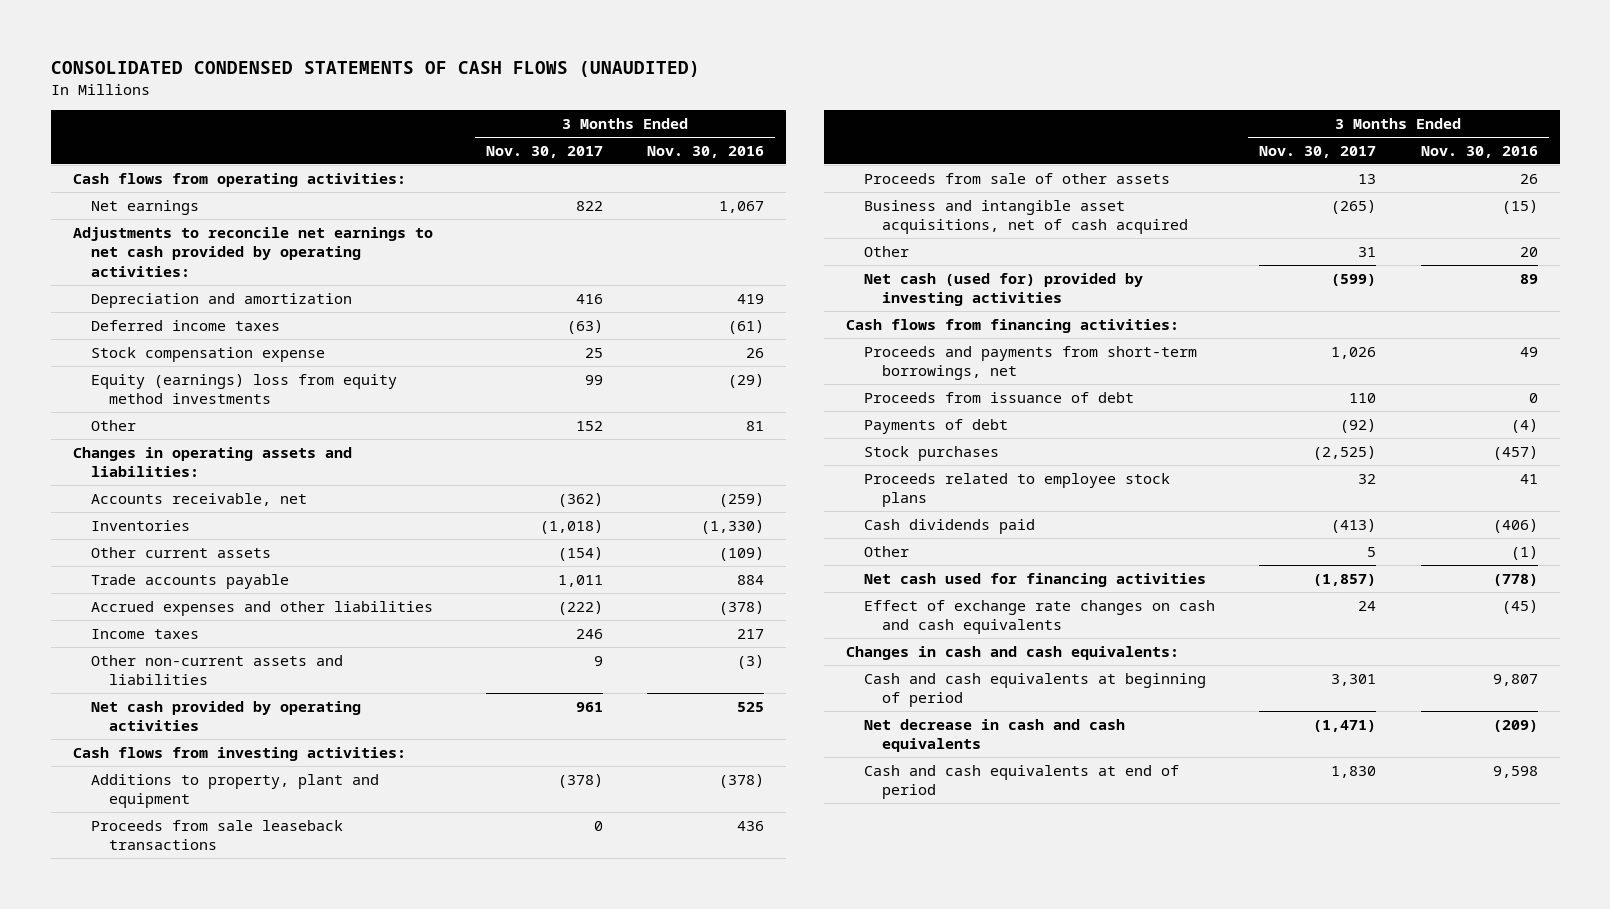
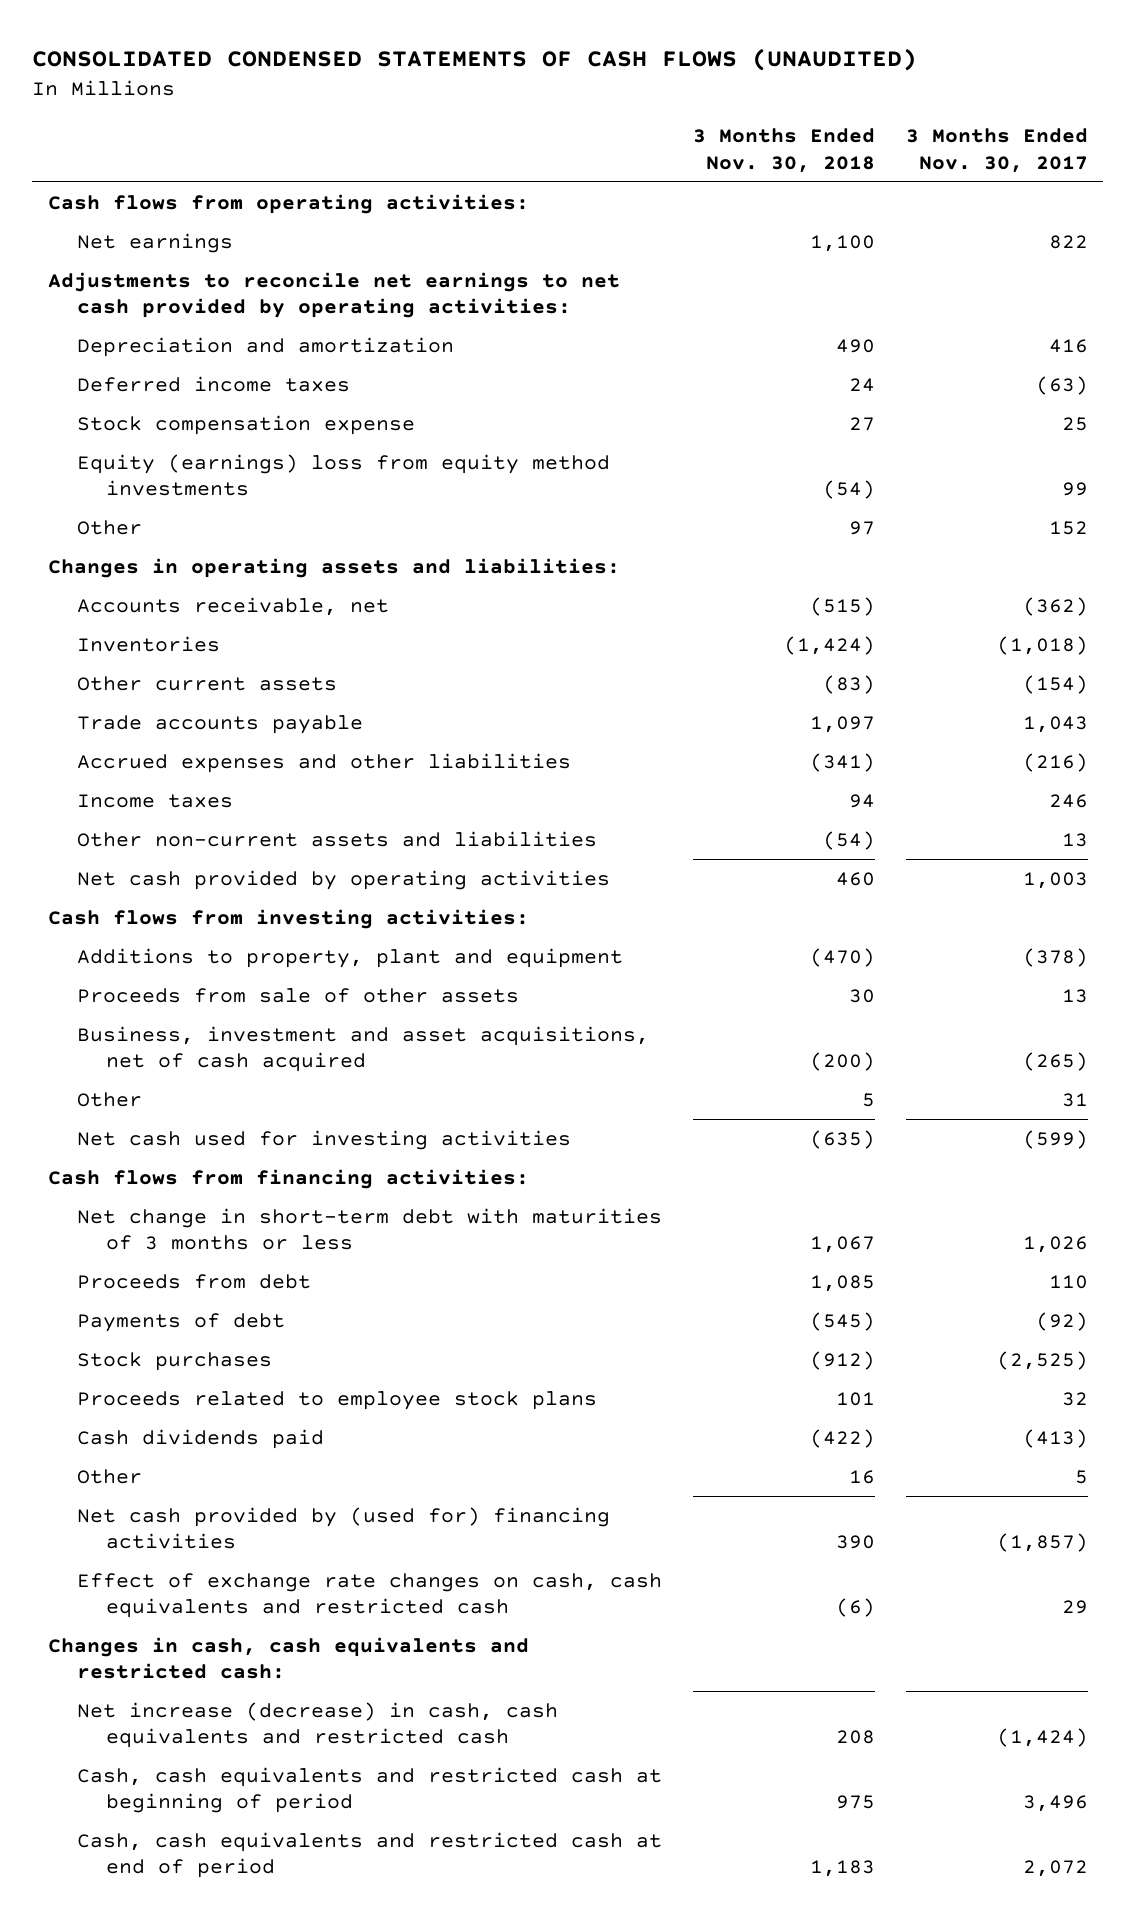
- | 3 Months Ended Nov. 30, 2017 | 3 Months Ended Nov. 30, 2016
+ | 3 Months Ended Nov. 30, 2018 | 3 Months Ended Nov. 30, 2017
- Trade accounts payable | 1,011 | 884
- Accrued expenses and other liabilities | (222) | (378)
+ Trade accounts payable | 1,097 | 1,043
+ Accrued expenses and other liabilities | (341) | (216)
- Other non-current assets and liabilities | 9 | (3)
- Net cash provided by operating activities | 961 | 525
+ Other non-current assets and liabilities | (54) | 13
+ Net cash provided by operating activities | 460 | 1,003
- Proceeds from sale leaseback transactions | 0 | 436
- Business and intangible asset acquisitions, net of cash acquired | (265) | (15)
+ Business, investment and asset acquisitions, net of cash acquired | (200) | (265)
- Net cash (used for) provided by investing activities | (599) | 89
+ Net cash used for investing activities | (635) | (599)
- Proceeds and payments from short-term borrowings, net | 1,026 | 49
- Proceeds from issuance of debt | 110 | 0
+ Net change in short-term debt with maturities of 3 months or less | 1,067 | 1,026
+ Proceeds from debt | 1,085 | 110
- Net cash used for financing activities | (1,857) | (778)
- Effect of exchange rate changes on cash and cash equivalents | 24 | (45)
- Changes in cash and cash equivalents:
- Cash and cash equivalents at beginning of period | 3,301 | 9,807
- Net decrease in cash and cash equivalents | (1,471) | (209)
- Cash and cash equivalents at end of period | 1,830 | 9,598
+ Net cash provided by (used for) financing activities | 390 | (1,857)
+ Effect of exchange rate changes on cash, cash equivalents and restricted cash | (6) | 29
+ Changes in cash, cash equivalents and restricted cash:
+ Net increase (decrease) in cash, cash equivalents and restricted cash | 208 | (1,424)
+ Cash, cash equivalents and restricted cash at beginning of period | 975 | 3,496
+ Cash, cash equivalents and restricted cash at end of period | 1,183 | 2,072

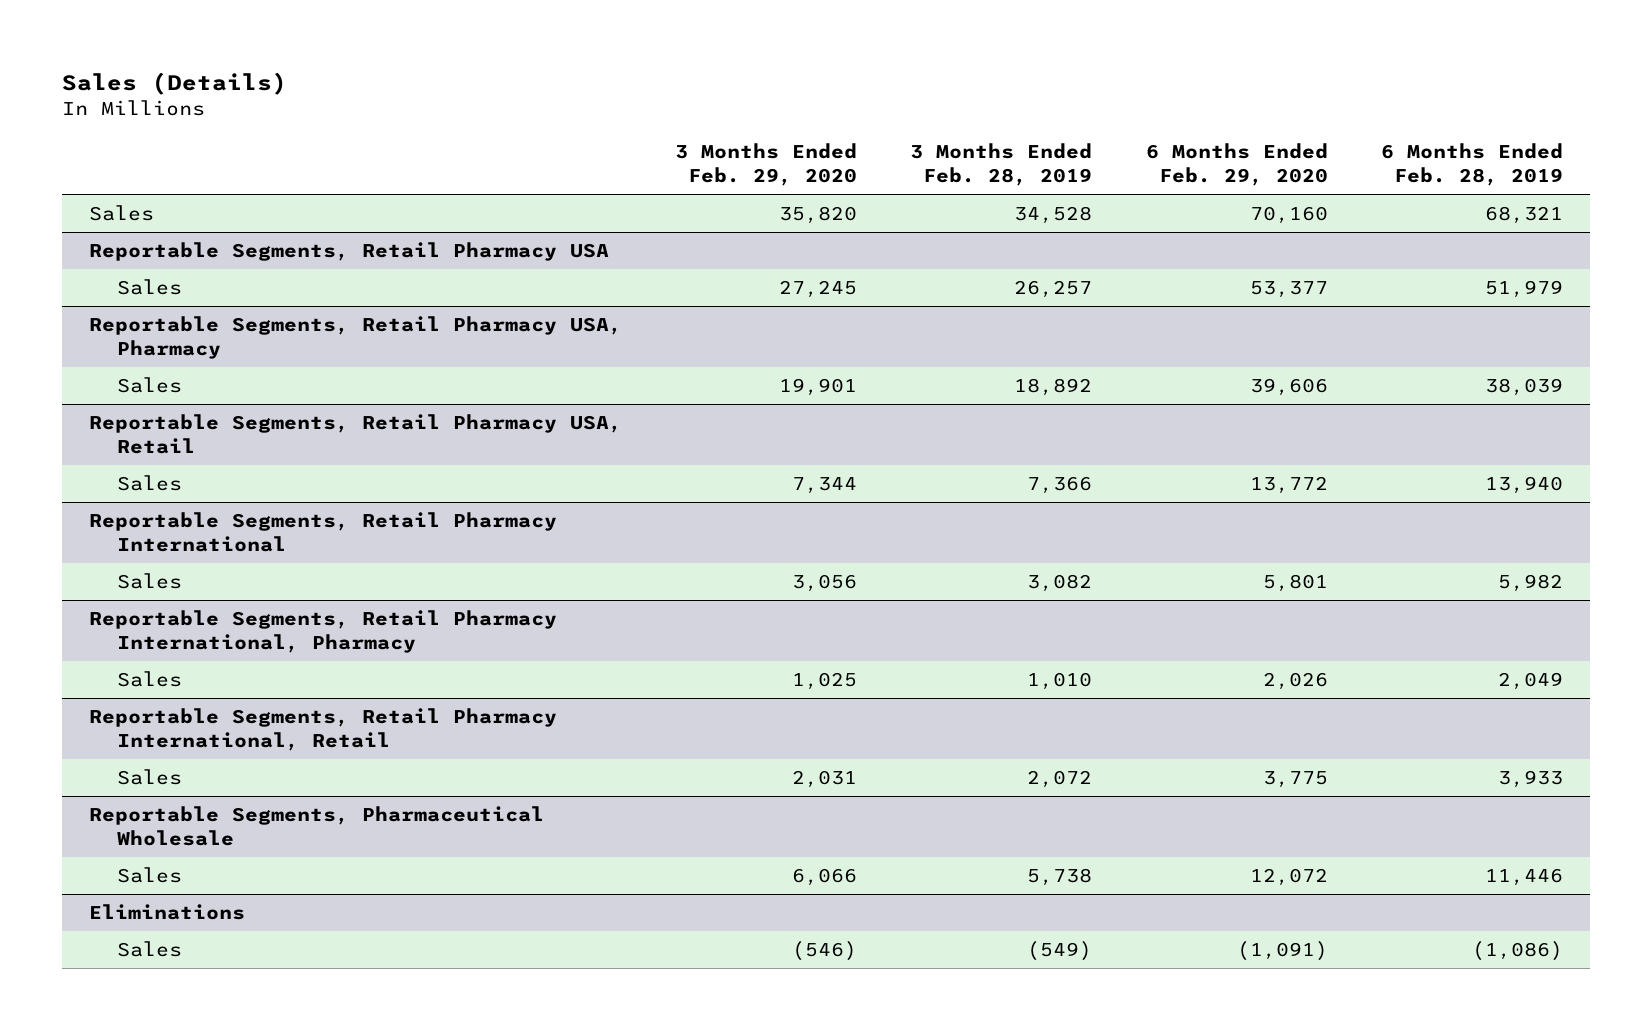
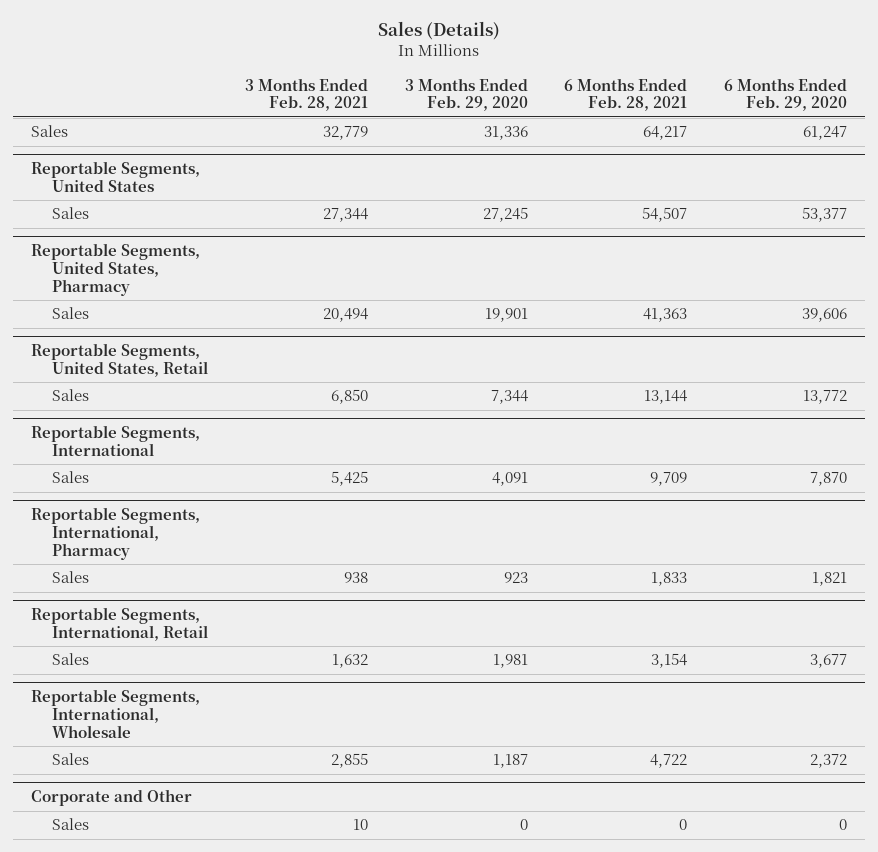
- | 3 Months Ended Feb. 29, 2020 | 3 Months Ended Feb. 28, 2019 | 6 Months Ended Feb. 29, 2020 | 6 Months Ended Feb. 28, 2019
+ | 3 Months Ended Feb. 28, 2021 | 3 Months Ended Feb. 29, 2020 | 6 Months Ended Feb. 28, 2021 | 6 Months Ended Feb. 29, 2020
- Sales | 35,820 | 34,528 | 70,160 | 68,321
- Reportable Segments, Retail Pharmacy USA
+ Sales | 32,779 | 31,336 | 64,217 | 61,247
+ Reportable Segments, United States
- Reportable Segments, Retail Pharmacy USA, Pharmacy
+ Reportable Segments, United States, Pharmacy
- Reportable Segments, Retail Pharmacy USA, Retail
+ Reportable Segments, United States, Retail
- Reportable Segments, Retail Pharmacy International
- Sales | 3,056 | 3,082 | 5,801 | 5,982
- Reportable Segments, Retail Pharmacy International, Pharmacy
- Sales | 1,025 | 1,010 | 2,026 | 2,049
- Reportable Segments, Retail Pharmacy International, Retail
- Sales | 2,031 | 2,072 | 3,775 | 3,933
- Reportable Segments, Pharmaceutical Wholesale
- Sales | 6,066 | 5,738 | 12,072 | 11,446
- Eliminations
- Sales | (546) | (549) | (1,091) | (1,086)
+ Reportable Segments, International
+ Sales | 5,425 | 4,091 | 9,709 | 7,870
+ Reportable Segments, International, Pharmacy
+ Sales | 938 | 923 | 1,833 | 1,821
+ Reportable Segments, International, Retail
+ Sales | 1,632 | 1,981 | 3,154 | 3,677
+ Reportable Segments, International, Wholesale
+ Sales | 2,855 | 1,187 | 4,722 | 2,372
+ Corporate and Other
+ Sales | 10 | 0 | 0 | 0

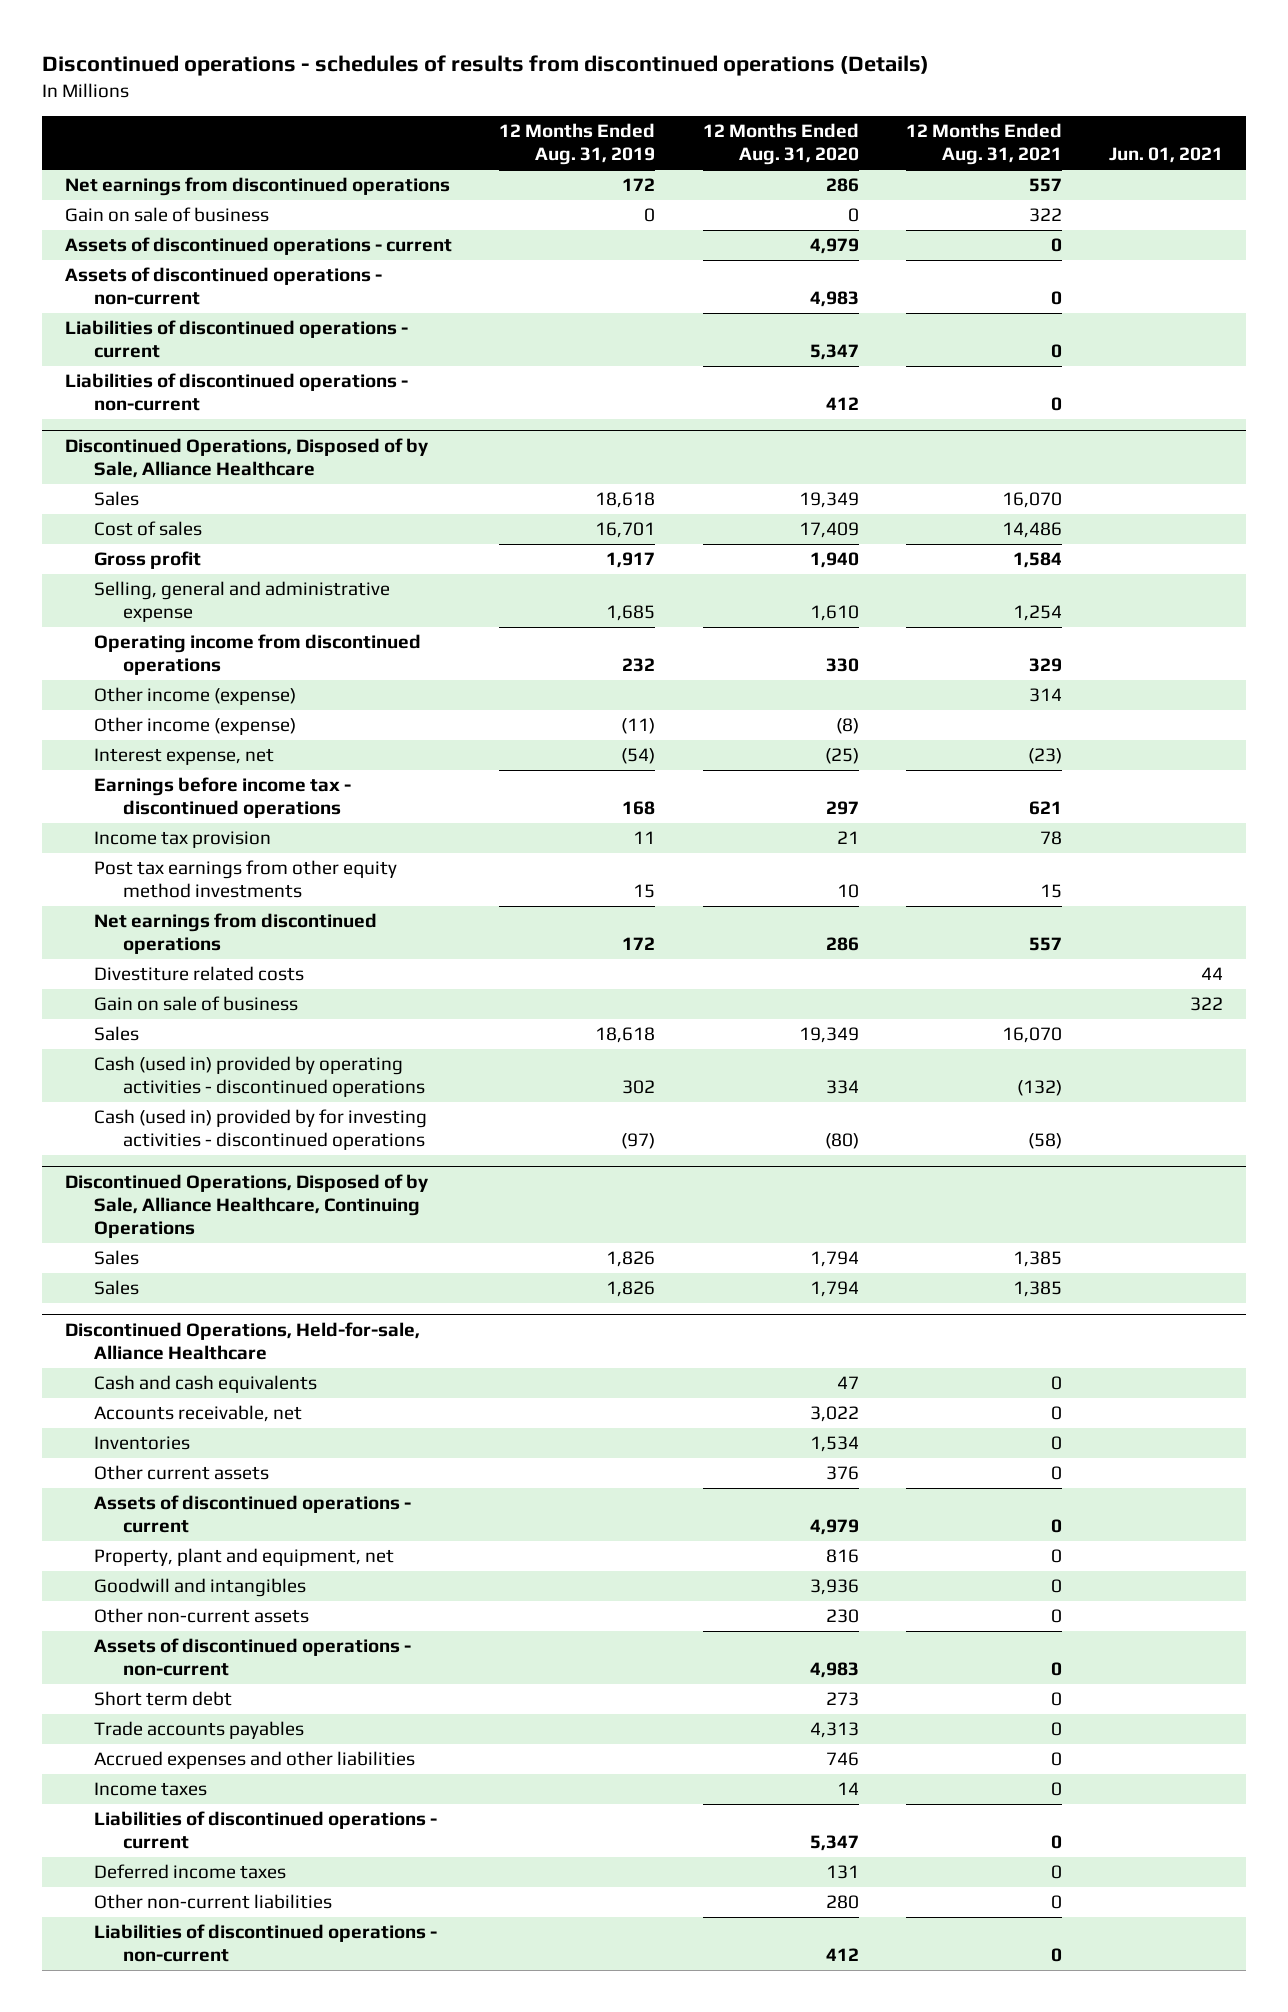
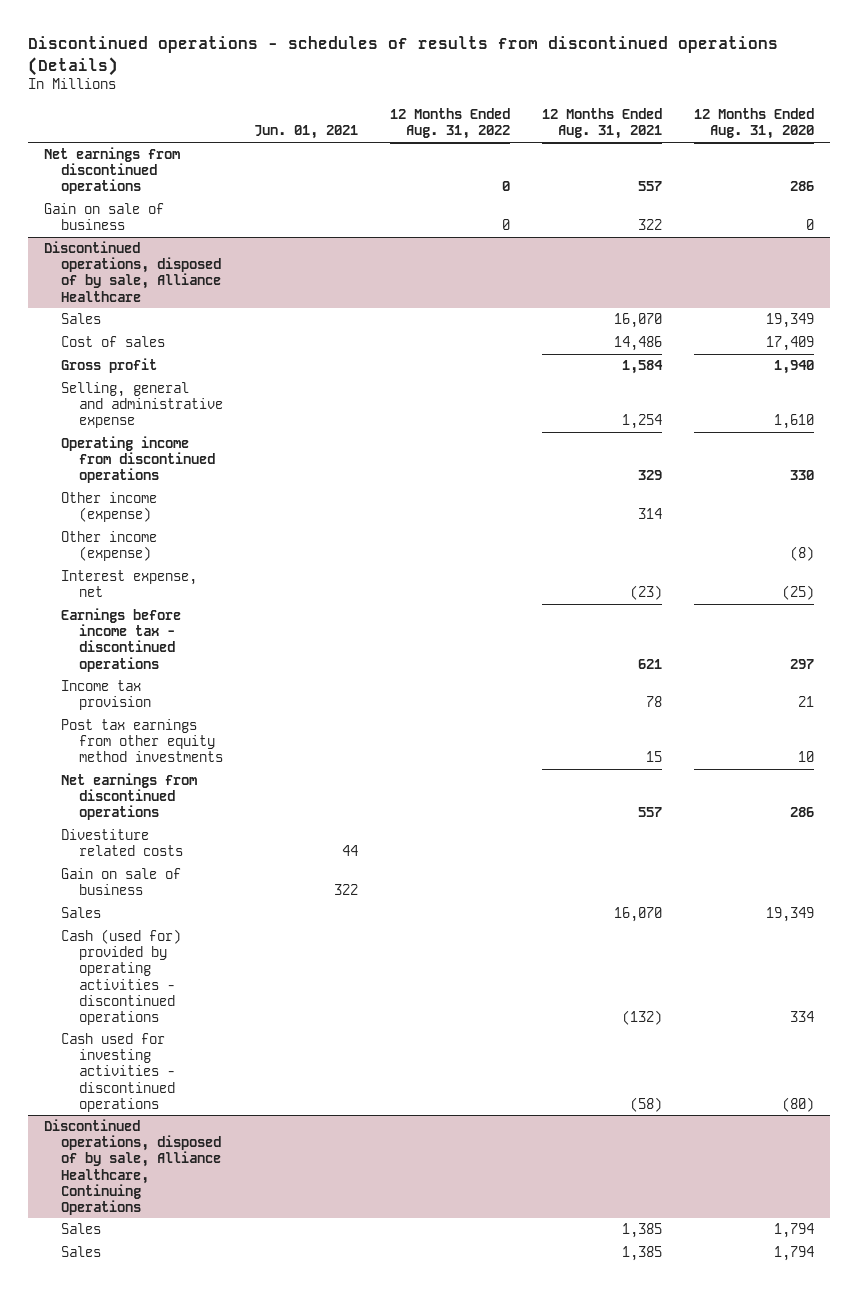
- | 12 Months Ended Aug. 31, 2019 | 12 Months Ended Aug. 31, 2020 | 12 Months Ended Aug. 31, 2021 | Jun. 01, 2021
+ | Jun. 01, 2021 | 12 Months Ended Aug. 31, 2022 | 12 Months Ended Aug. 31, 2021 | 12 Months Ended Aug. 31, 2020
- Assets of discontinued operations - current | | 4,979 | 0 |
- Assets of discontinued operations - non-current | | 4,983 | 0 |
- Liabilities of discontinued operations - current | | 5,347 | 0 |
- Liabilities of discontinued operations - non-current | | 412 | 0 |
- Discontinued Operations, Disposed of by Sale, Alliance Healthcare
+ Discontinued operations, disposed of by sale, Alliance Healthcare
- Cash (used in) provided by operating activities - discontinued operations | 302 | 334 | (132) |
- Cash (used in) provided by for investing activities - discontinued operations | (97) | (80) | (58) |
- Discontinued Operations, Disposed of by Sale, Alliance Healthcare, Continuing Operations
+ Cash (used for) provided by operating activities - discontinued operations | | | (132) | 334
+ Cash used for investing activities - discontinued operations | | | (58) | (80)
+ Discontinued operations, disposed of by sale, Alliance Healthcare, Continuing Operations
- Discontinued Operations, Held-for-sale, Alliance Healthcare
- Cash and cash equivalents | | 47 | 0 |
- Accounts receivable, net | | 3,022 | 0 |
- Inventories | | 1,534 | 0 |
- Other current assets | | 376 | 0 |
- Assets of discontinued operations - current | | 4,979 | 0 |
- Property, plant and equipment, net | | 816 | 0 |
- Goodwill and intangibles | | 3,936 | 0 |
- Other non-current assets | | 230 | 0 |
- Assets of discontinued operations - non-current | | 4,983 | 0 |
- Short term debt | | 273 | 0 |
- Trade accounts payables | | 4,313 | 0 |
- Accrued expenses and other liabilities | | 746 | 0 |
- Income taxes | | 14 | 0 |
- Liabilities of discontinued operations - current | | 5,347 | 0 |
- Deferred income taxes | | 131 | 0 |
- Other non-current liabilities | | 280 | 0 |
- Liabilities of discontinued operations - non-current | | 412 | 0 |

